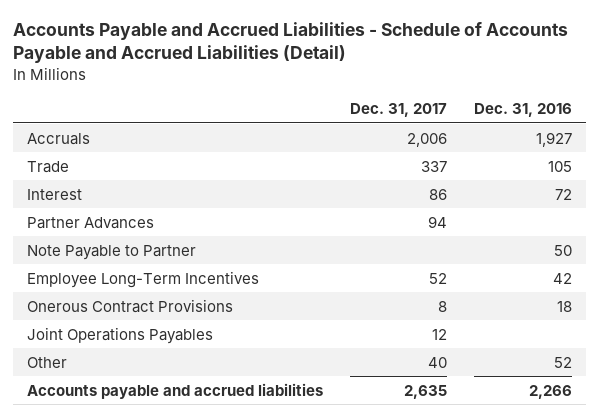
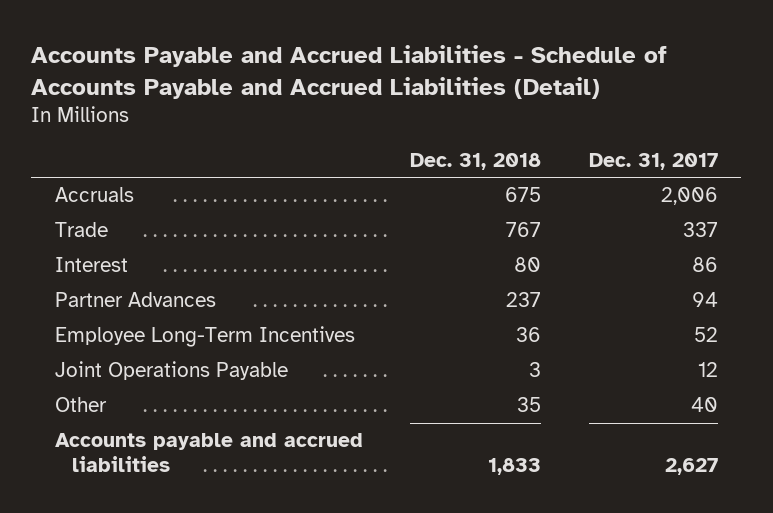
- | Dec. 31, 2017 | Dec. 31, 2016
+ | Dec. 31, 2018 | Dec. 31, 2017
- Note Payable to Partner | | 50
- Onerous Contract Provisions | 8 | 18
- Joint Operations Payables | 12 |
+ Joint Operations Payable | 3 | 12
- Accounts payable and accrued liabilities | 2,635 | 2,266
+ Accounts payable and accrued liabilities | 1,833 | 2,627

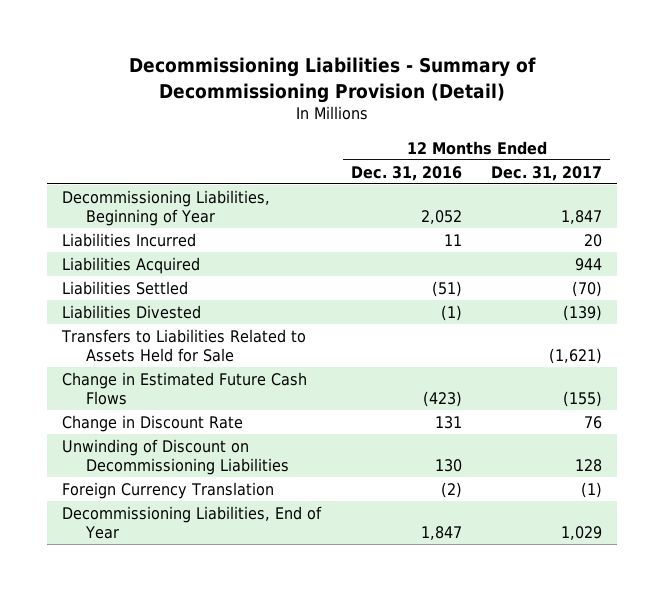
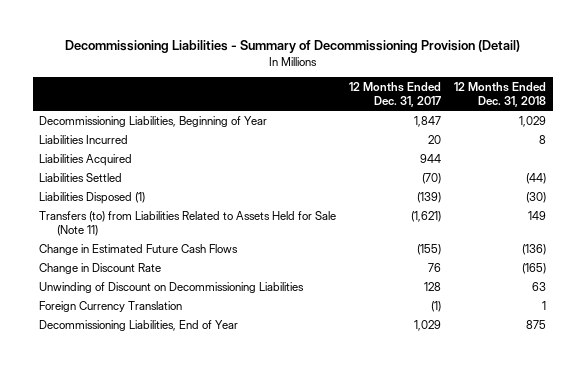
- | 12 Months Ended Dec. 31, 2016 | 12 Months Ended Dec. 31, 2017
+ | 12 Months Ended Dec. 31, 2017 | 12 Months Ended Dec. 31, 2018
- Liabilities Divested | (1) | (139)
- Transfers to Liabilities Related to Assets Held for Sale | | (1,621)
+ Liabilities Disposed (1) | (139) | (30)
+ Transfers (to) from Liabilities Related to Assets Held for Sale (Note 11) | (1,621) | 149

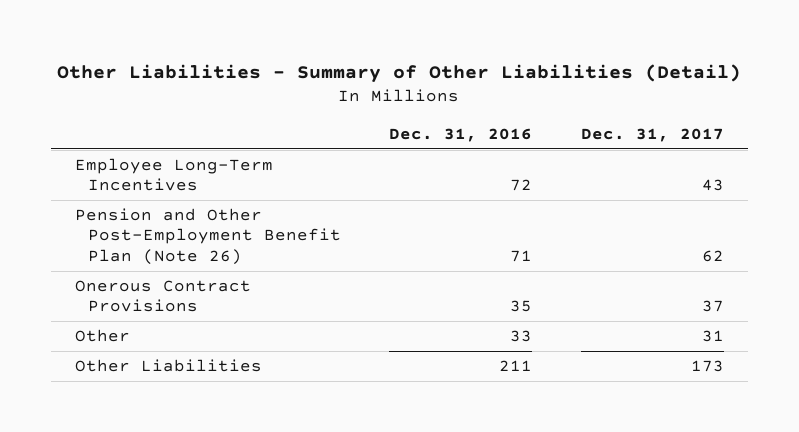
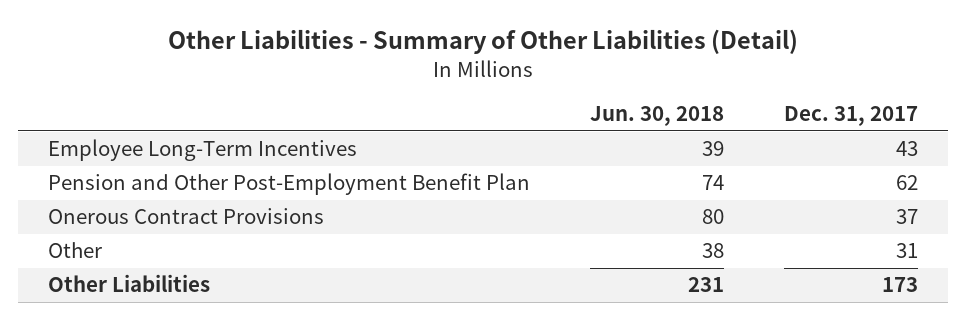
- | Dec. 31, 2016 | Dec. 31, 2017
+ | Jun. 30, 2018 | Dec. 31, 2017
- Pension and Other Post-Employment Benefit Plan (Note 26) | 71 | 62
+ Pension and Other Post-Employment Benefit Plan | 74 | 62

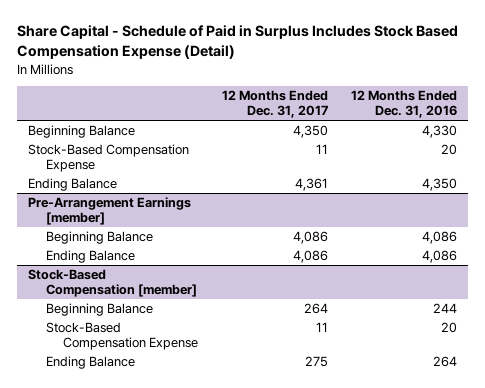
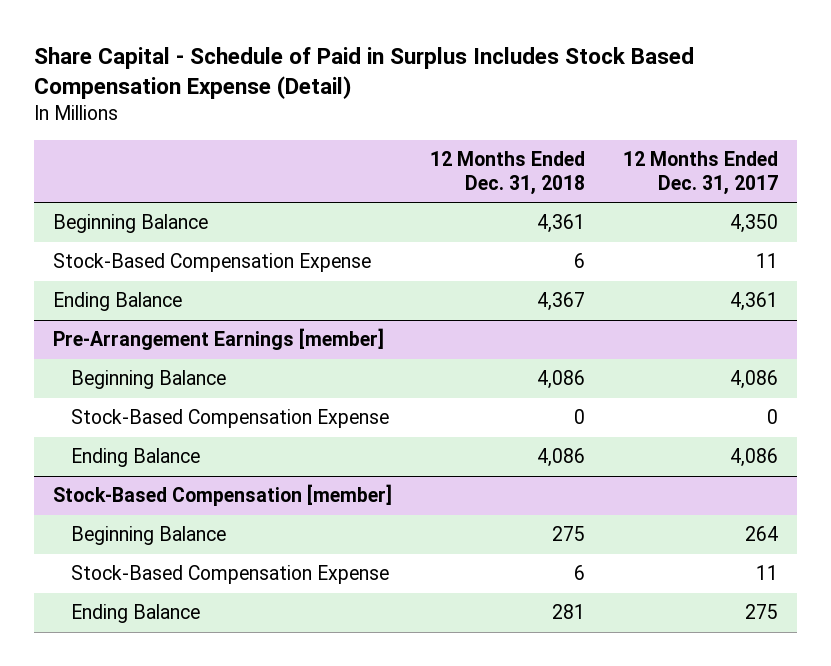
- | 12 Months Ended Dec. 31, 2017 | 12 Months Ended Dec. 31, 2016
+ | 12 Months Ended Dec. 31, 2018 | 12 Months Ended Dec. 31, 2017
@ Pre-Arrangement Earnings [member]
+ Stock-Based Compensation Expense | 0 | 0

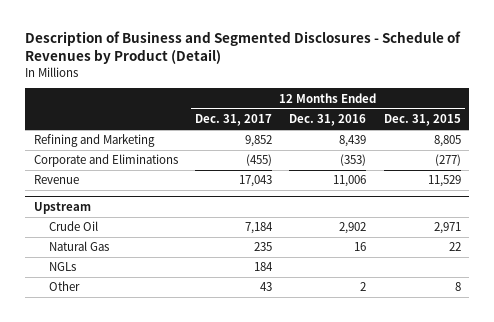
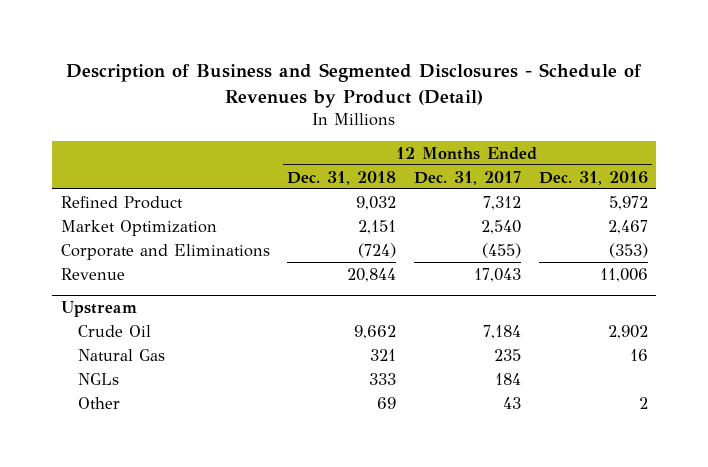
- | 12 Months Ended Dec. 31, 2017 | 12 Months Ended Dec. 31, 2016 | 12 Months Ended Dec. 31, 2015
+ | 12 Months Ended Dec. 31, 2018 | 12 Months Ended Dec. 31, 2017 | 12 Months Ended Dec. 31, 2016
- Refining and Marketing | 9,852 | 8,439 | 8,805
+ Refined Product | 9,032 | 7,312 | 5,972
+ Market Optimization | 2,151 | 2,540 | 2,467

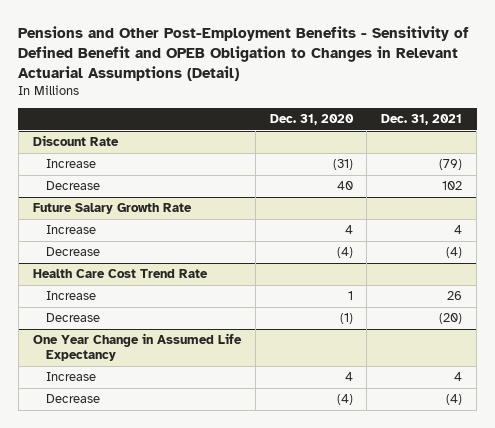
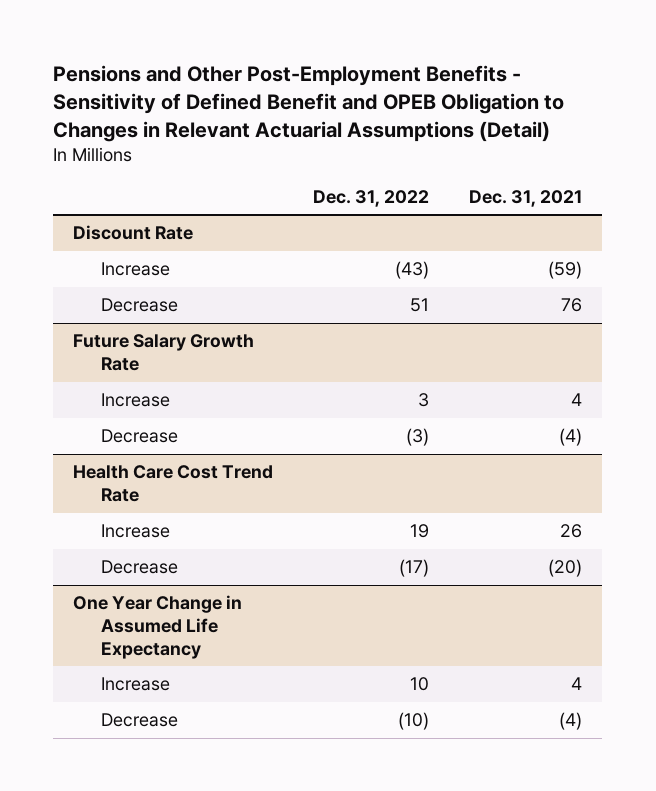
- | Dec. 31, 2020 | Dec. 31, 2021
+ | Dec. 31, 2022 | Dec. 31, 2021
@ Discount Rate
- Increase | (31) | (79)
- Decrease | 40 | 102
+ Increase | (43) | (59)
+ Decrease | 51 | 76

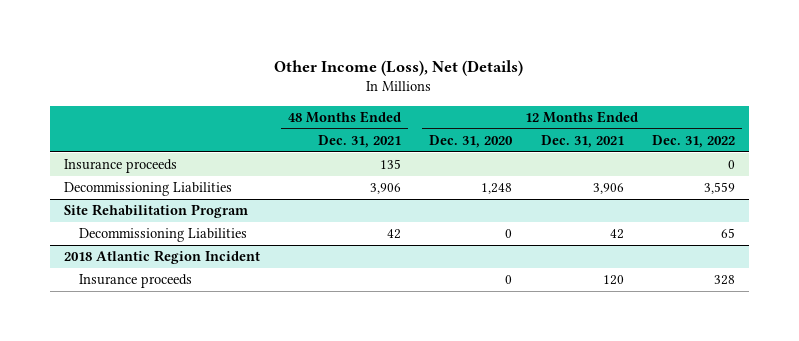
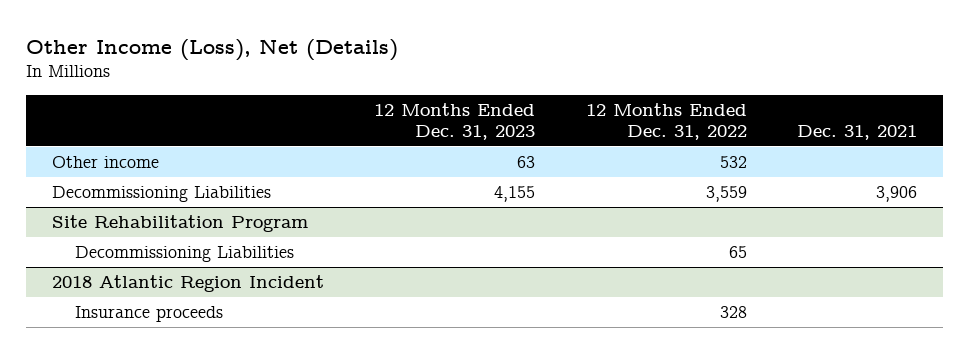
- | 48 Months Ended Dec. 31, 2021 | 12 Months Ended Dec. 31, 2020 | 12 Months Ended Dec. 31, 2021 | 12 Months Ended Dec. 31, 2022
+ | 12 Months Ended Dec. 31, 2023 | 12 Months Ended Dec. 31, 2022 | Dec. 31, 2021
- Insurance proceeds | 135 | | | 0
+ Other income | 63 | 532 |

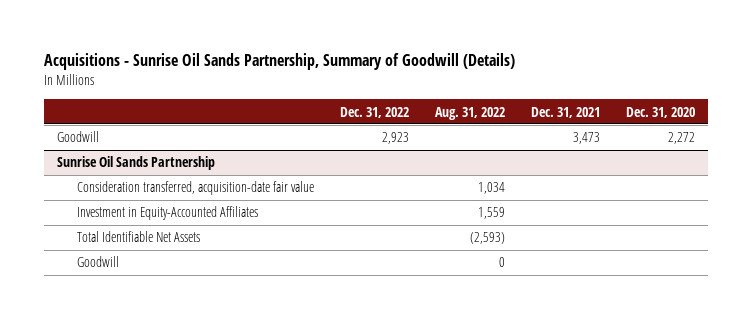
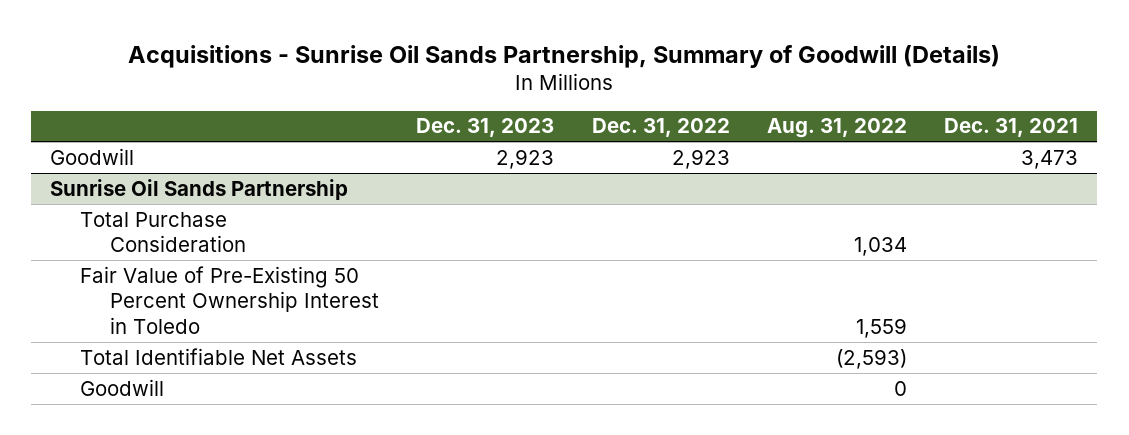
- | Dec. 31, 2022 | Aug. 31, 2022 | Dec. 31, 2021 | Dec. 31, 2020
+ | Dec. 31, 2023 | Dec. 31, 2022 | Aug. 31, 2022 | Dec. 31, 2021
@ Sunrise Oil Sands Partnership
- Consideration transferred, acquisition-date fair value | | 1,034 | |
- Investment in Equity-Accounted Affiliates | | 1,559 | |
+ Total Purchase Consideration | | | 1,034 |
+ Fair Value of Pre-Existing 50 Percent Ownership Interest in Toledo | | | 1,559 |

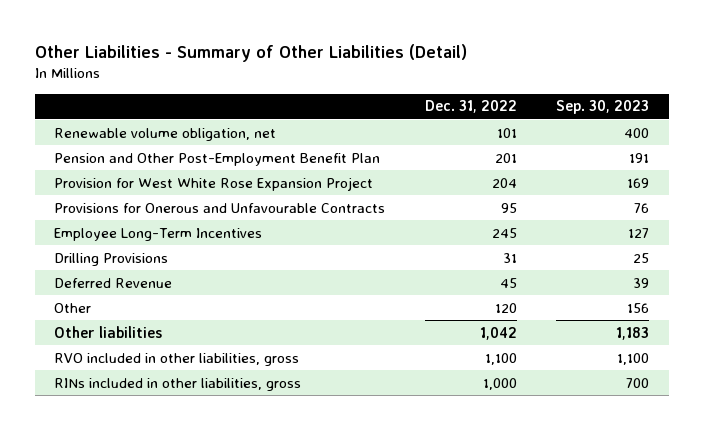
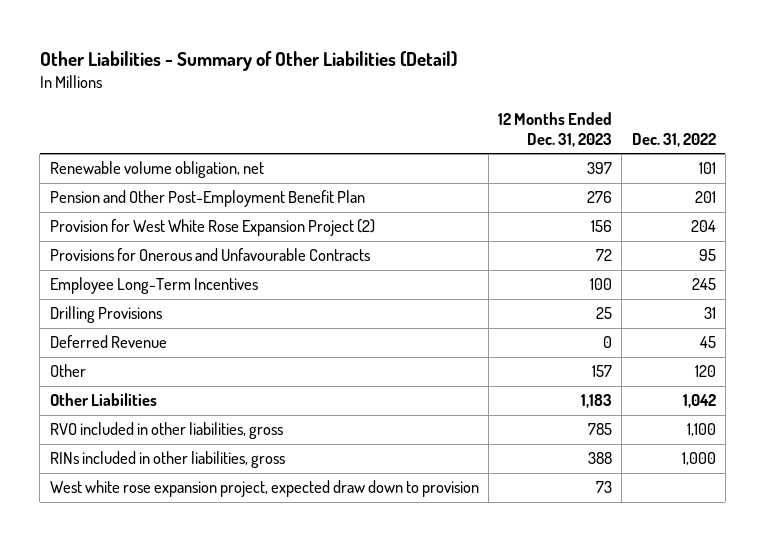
- | Dec. 31, 2022 | Sep. 30, 2023
+ | 12 Months Ended Dec. 31, 2023 | Dec. 31, 2022
- Provision for West White Rose Expansion Project | 204 | 169
+ Provision for West White Rose Expansion Project (2) | 156 | 204
- Other liabilities | 1,042 | 1,183
+ Other Liabilities | 1,183 | 1,042
+ West white rose expansion project, expected draw down to provision | 73 |

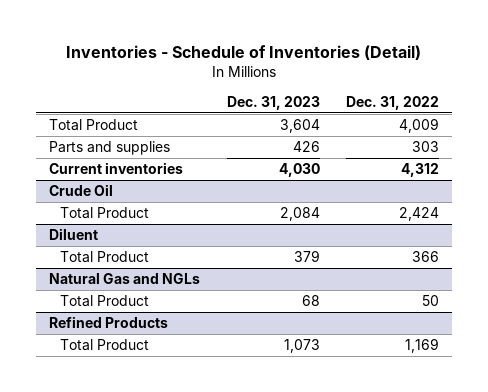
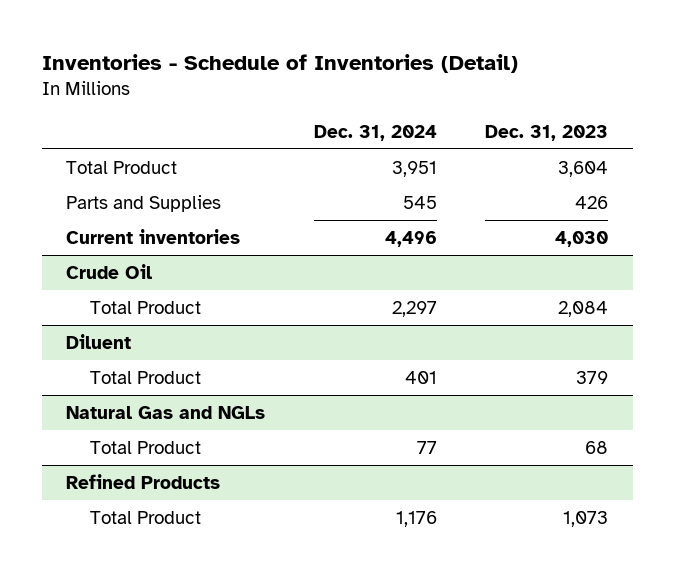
- | Dec. 31, 2023 | Dec. 31, 2022
+ | Dec. 31, 2024 | Dec. 31, 2023
- Parts and supplies | 426 | 303
+ Parts and Supplies | 545 | 426

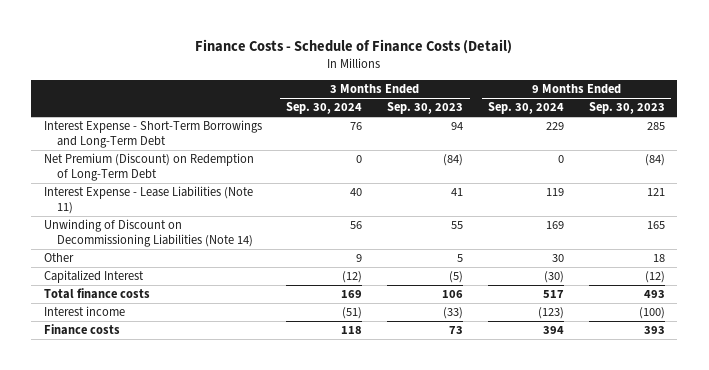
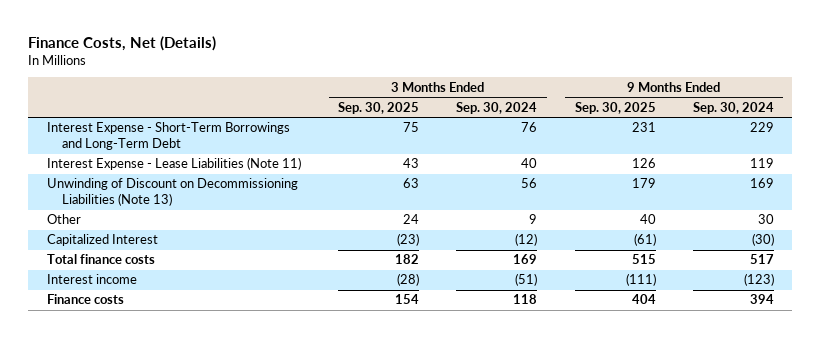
- Finance Costs - Schedule of Finance Costs (Detail)
+ Finance Costs, Net (Details)
- | 3 Months Ended Sep. 30, 2024 | 3 Months Ended Sep. 30, 2023 | 9 Months Ended Sep. 30, 2024 | 9 Months Ended Sep. 30, 2023
+ | 3 Months Ended Sep. 30, 2025 | 3 Months Ended Sep. 30, 2024 | 9 Months Ended Sep. 30, 2025 | 9 Months Ended Sep. 30, 2024
- Net Premium (Discount) on Redemption of Long-Term Debt | 0 | (84) | 0 | (84)
- Unwinding of Discount on Decommissioning Liabilities (Note 14) | 56 | 55 | 169 | 165
+ Unwinding of Discount on Decommissioning Liabilities (Note 13) | 63 | 56 | 179 | 169

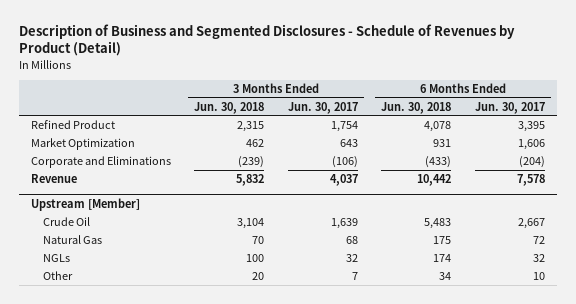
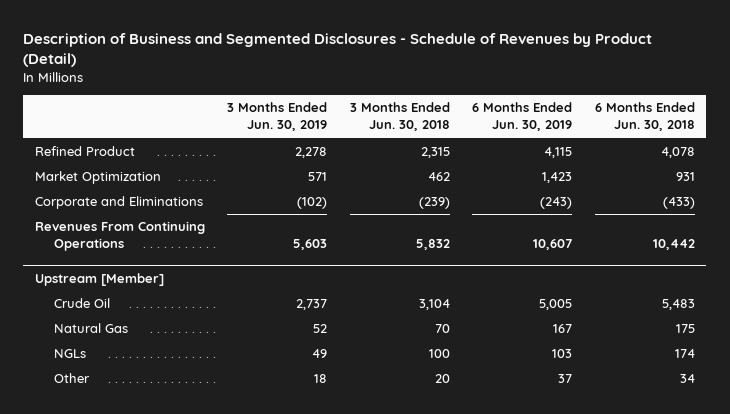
- | 3 Months Ended Jun. 30, 2018 | 3 Months Ended Jun. 30, 2017 | 6 Months Ended Jun. 30, 2018 | 6 Months Ended Jun. 30, 2017
+ | 3 Months Ended Jun. 30, 2019 | 3 Months Ended Jun. 30, 2018 | 6 Months Ended Jun. 30, 2019 | 6 Months Ended Jun. 30, 2018
- Revenue | 5,832 | 4,037 | 10,442 | 7,578
+ Revenues From Continuing Operations | 5,603 | 5,832 | 10,607 | 10,442

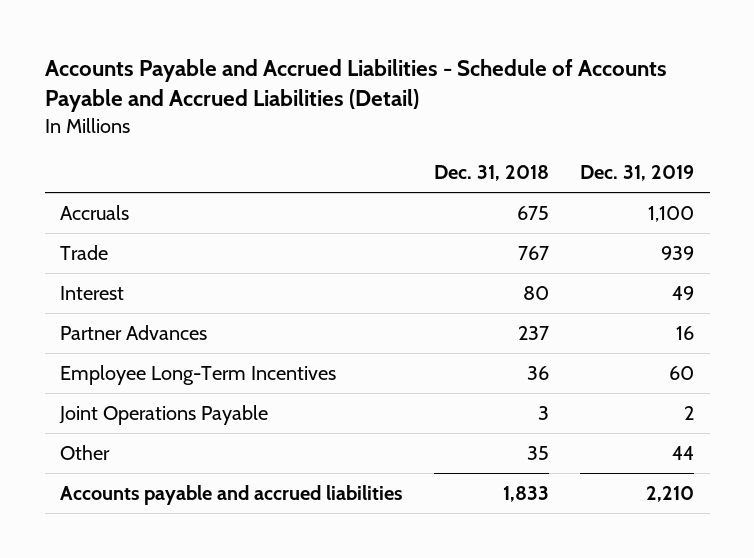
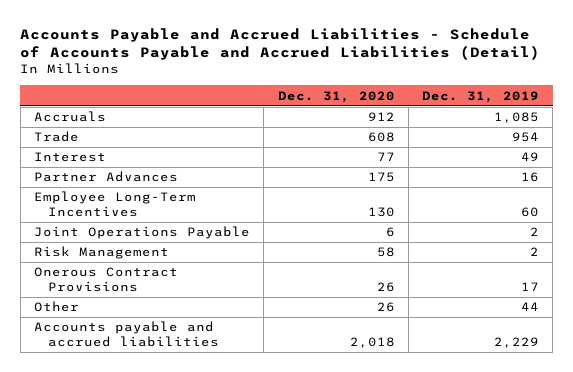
- | Dec. 31, 2018 | Dec. 31, 2019
+ | Dec. 31, 2020 | Dec. 31, 2019
- Accruals | 675 | 1,100
- Trade | 767 | 939
+ Accruals | 912 | 1,085
+ Trade | 608 | 954
+ Risk Management | 58 | 2
+ Onerous Contract Provisions | 26 | 17
- Accounts payable and accrued liabilities | 1,833 | 2,210
+ Accounts payable and accrued liabilities | 2,018 | 2,229

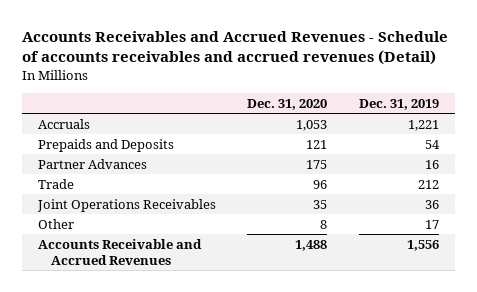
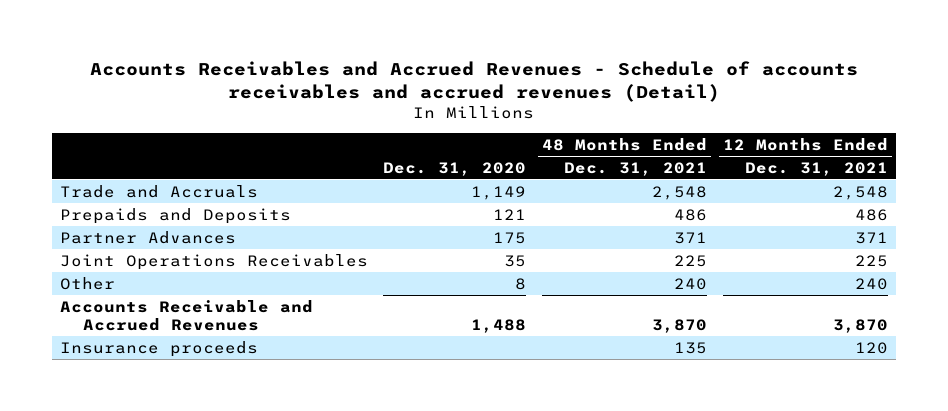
- | Dec. 31, 2020 | Dec. 31, 2019
+ | Dec. 31, 2020 | 48 Months Ended Dec. 31, 2021 | 12 Months Ended Dec. 31, 2021
- Accruals | 1,053 | 1,221
+ Trade and Accruals | 1,149 | 2,548 | 2,548
- Trade | 96 | 212
+ Insurance proceeds | | 135 | 120

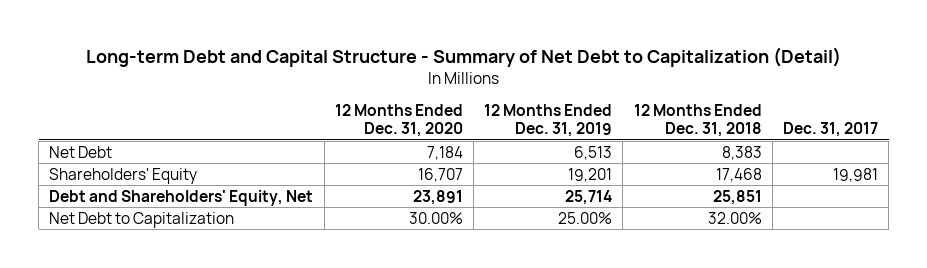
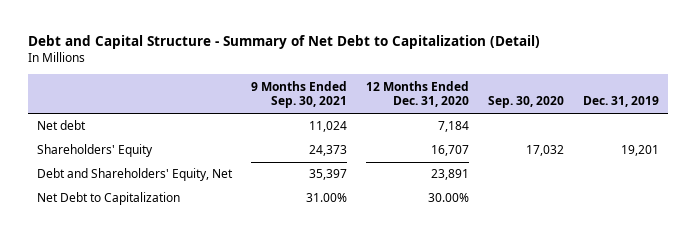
- Long-term Debt and Capital Structure - Summary of Net Debt to Capitalization (Detail)
+ Debt and Capital Structure - Summary of Net Debt to Capitalization (Detail)
- | 12 Months Ended Dec. 31, 2020 | 12 Months Ended Dec. 31, 2019 | 12 Months Ended Dec. 31, 2018 | Dec. 31, 2017
+ | 9 Months Ended Sep. 30, 2021 | 12 Months Ended Dec. 31, 2020 | Sep. 30, 2020 | Dec. 31, 2019
- Net Debt | 7,184 | 6,513 | 8,383 |
+ Net debt | 11,024 | 7,184 | |

